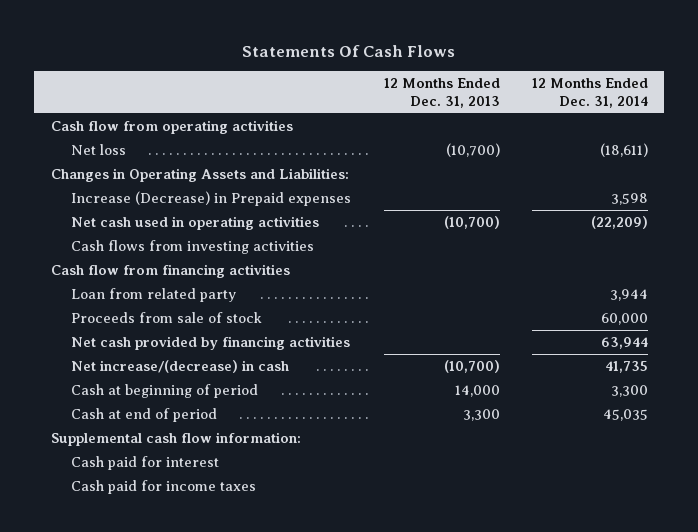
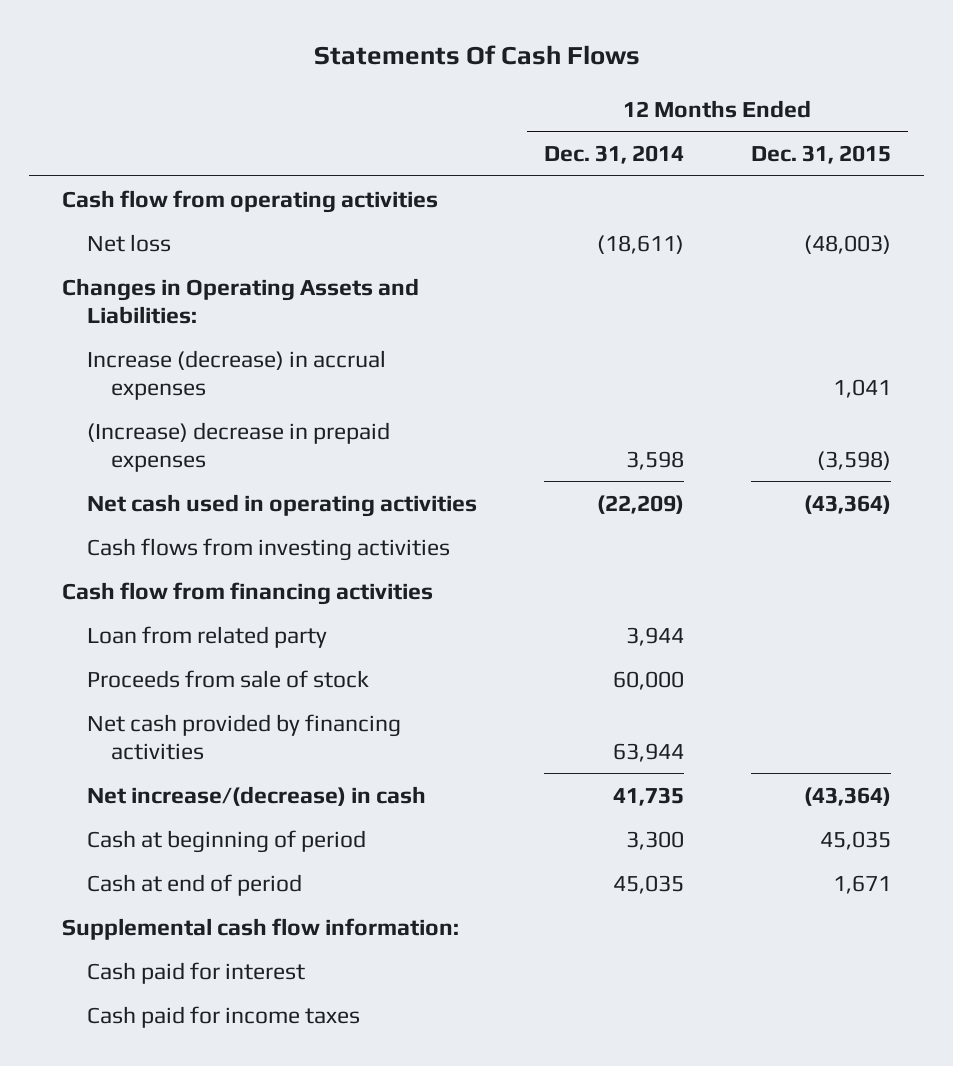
- | 12 Months Ended Dec. 31, 2013 | 12 Months Ended Dec. 31, 2014
+ | 12 Months Ended Dec. 31, 2014 | 12 Months Ended Dec. 31, 2015
- Increase (Decrease) in Prepaid expenses | | 3,598
+ Increase (decrease) in accrual expenses | | 1,041
+ (Increase) decrease in prepaid expenses | 3,598 | (3,598)

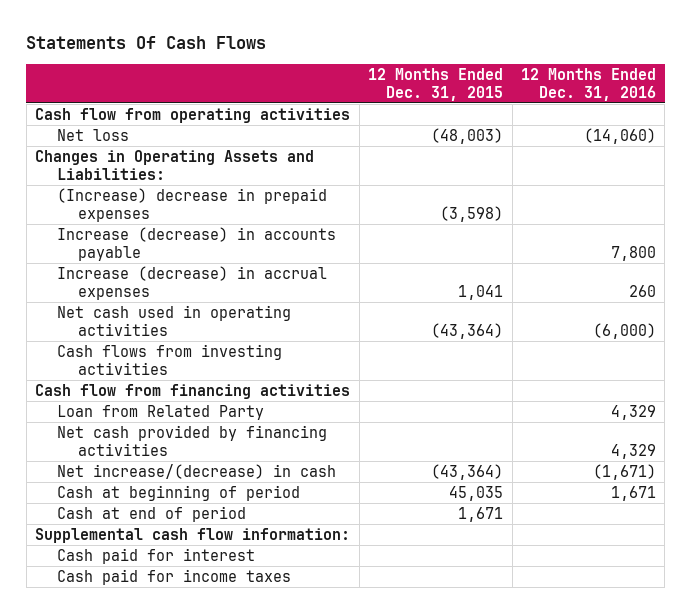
- | 12 Months Ended Dec. 31, 2014 | 12 Months Ended Dec. 31, 2015
+ | 12 Months Ended Dec. 31, 2015 | 12 Months Ended Dec. 31, 2016
+ Increase (decrease) in accounts payable | | 7,800
moved down: Increase (decrease) in accrual expenses | 1,041 | 260
- Loan from related party | 3,944 |
- Proceeds from sale of stock | 60,000 |
+ Loan from Related Party | | 4,329

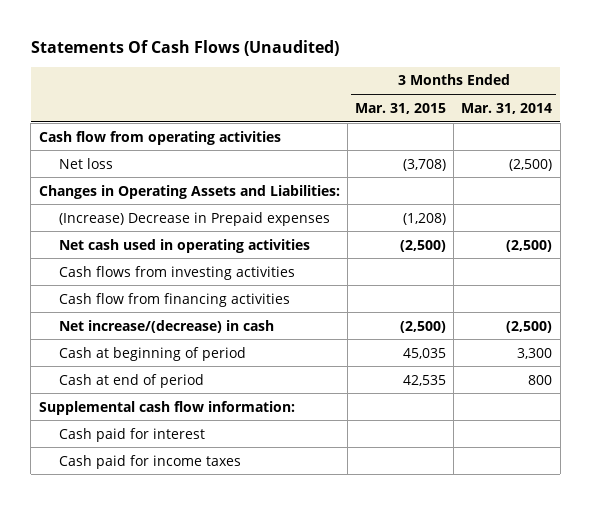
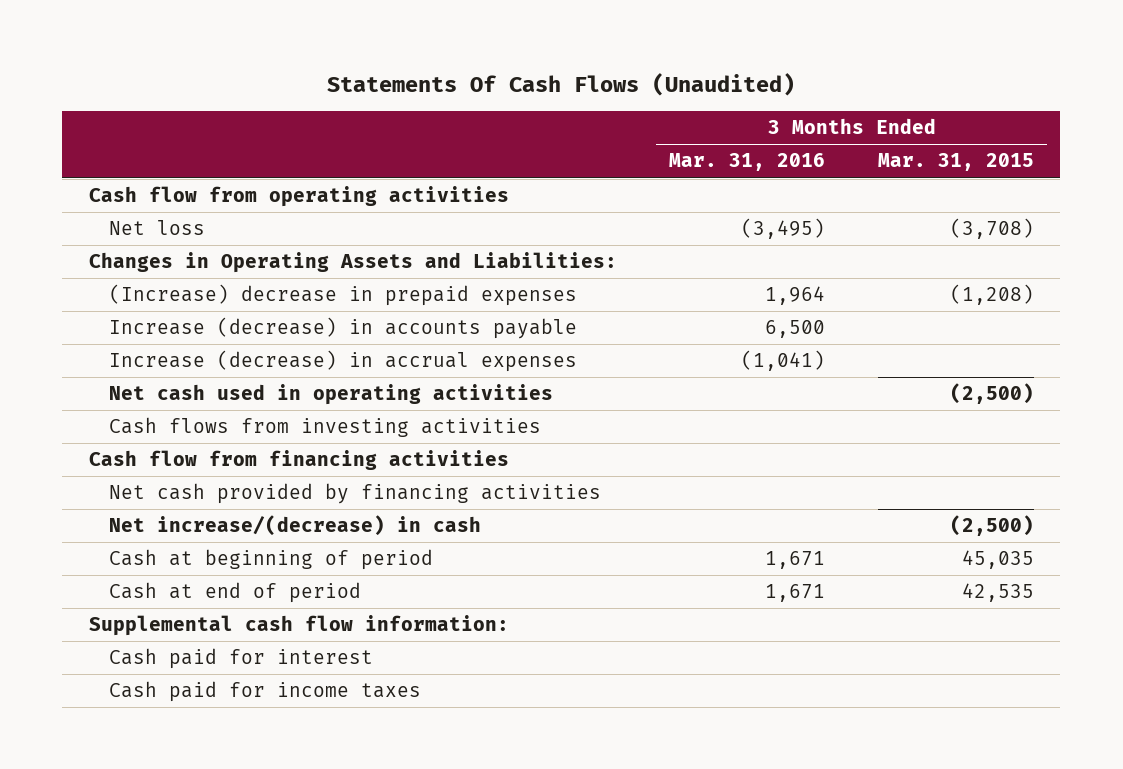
- | 3 Months Ended Mar. 31, 2015 | 3 Months Ended Mar. 31, 2014
+ | 3 Months Ended Mar. 31, 2016 | 3 Months Ended Mar. 31, 2015
- (Increase) Decrease in Prepaid expenses | (1,208) |
+ (Increase) decrease in prepaid expenses | 1,964 | (1,208)
+ Increase (decrease) in accounts payable | 6,500 |
+ Increase (decrease) in accrual expenses | (1,041) |
+ Net cash provided by financing activities

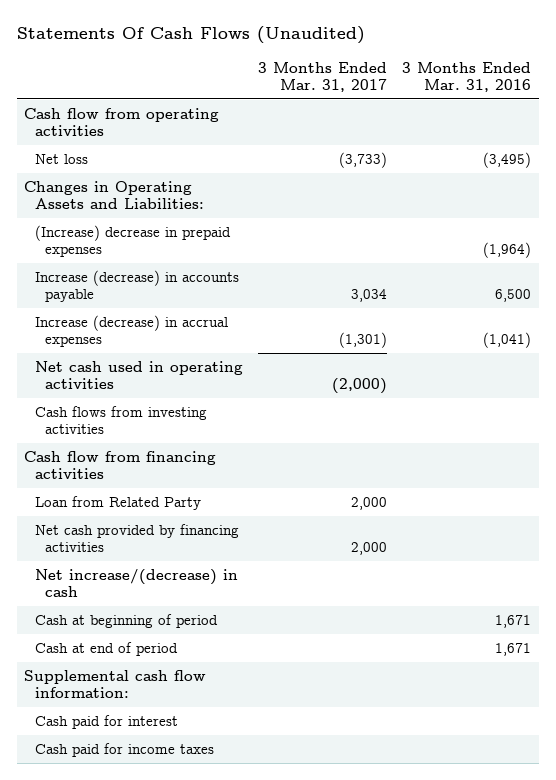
- | 3 Months Ended Mar. 31, 2016 | 3 Months Ended Mar. 31, 2015
+ | 3 Months Ended Mar. 31, 2017 | 3 Months Ended Mar. 31, 2016
- (Increase) decrease in prepaid expenses | 1,964 | (1,208)
+ (Increase) decrease in prepaid expenses | | (1,964)
+ Loan from Related Party | 2,000 |

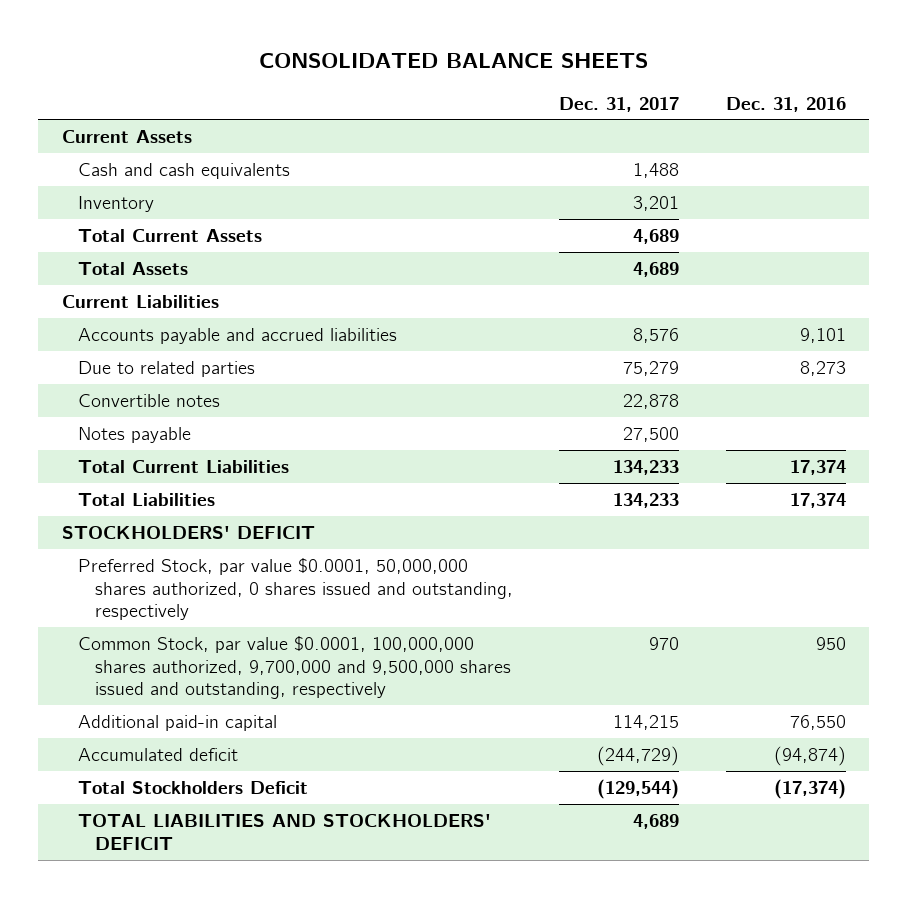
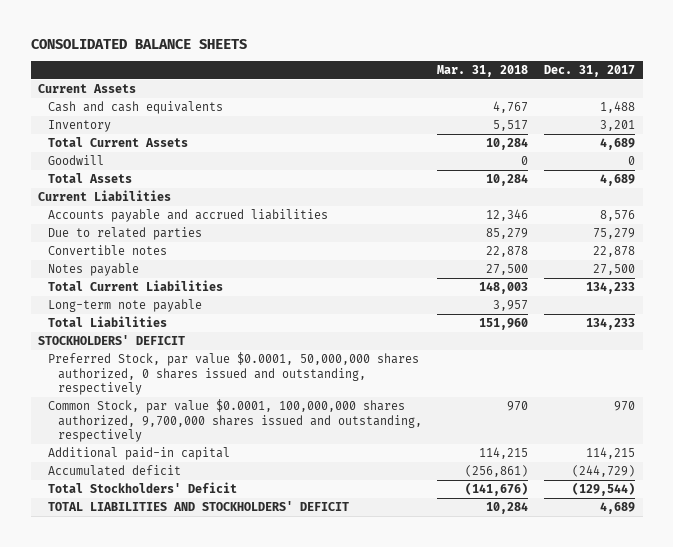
- | Dec. 31, 2017 | Dec. 31, 2016
+ | Mar. 31, 2018 | Dec. 31, 2017
+ Goodwill | 0 | 0
+ Long-term note payable | 3,957 |
- Common Stock, par value $0.0001, 100,000,000 shares authorized, 9,700,000 and 9,500,000 shares issued and outstanding, respectively | 970 | 950
+ Common Stock, par value $0.0001, 100,000,000 shares authorized, 9,700,000 shares issued and outstanding, respectively | 970 | 970
- Total Stockholders Deficit | (129,544) | (17,374)
+ Total Stockholders' Deficit | (141,676) | (129,544)

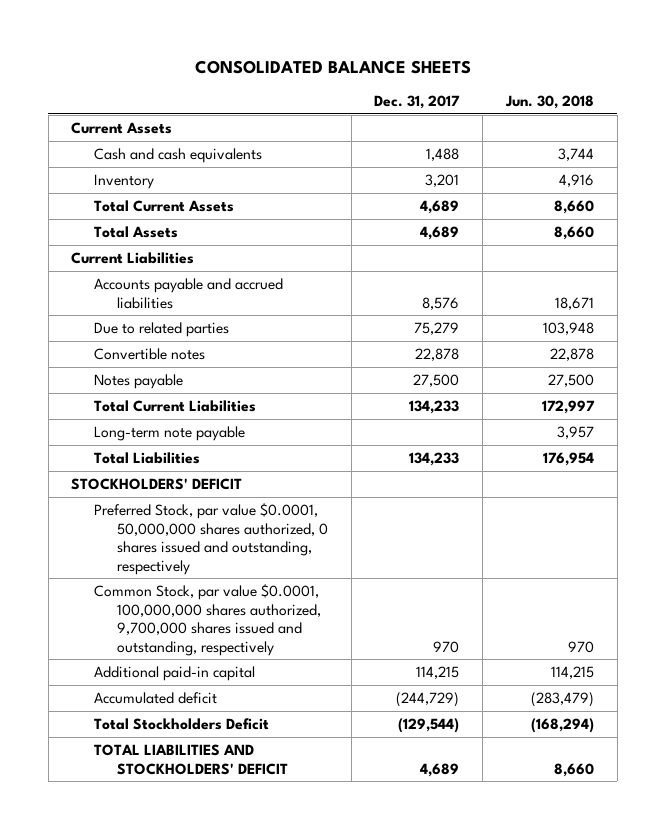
- | Mar. 31, 2018 | Dec. 31, 2017
+ | Dec. 31, 2017 | Jun. 30, 2018
- Goodwill | 0 | 0
- Total Stockholders' Deficit | (141,676) | (129,544)
+ Total Stockholders Deficit | (129,544) | (168,294)

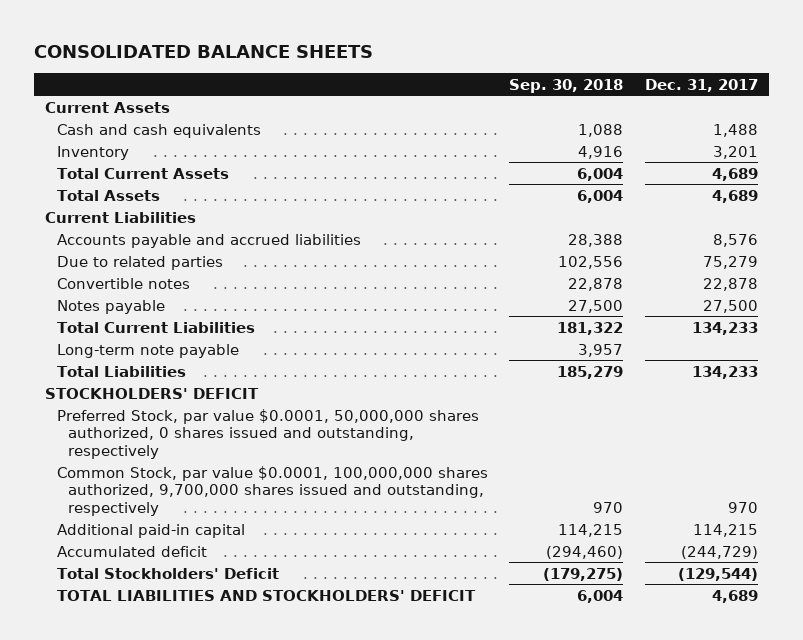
- | Dec. 31, 2017 | Jun. 30, 2018
+ | Sep. 30, 2018 | Dec. 31, 2017
- Total Stockholders Deficit | (129,544) | (168,294)
+ Total Stockholders' Deficit | (179,275) | (129,544)

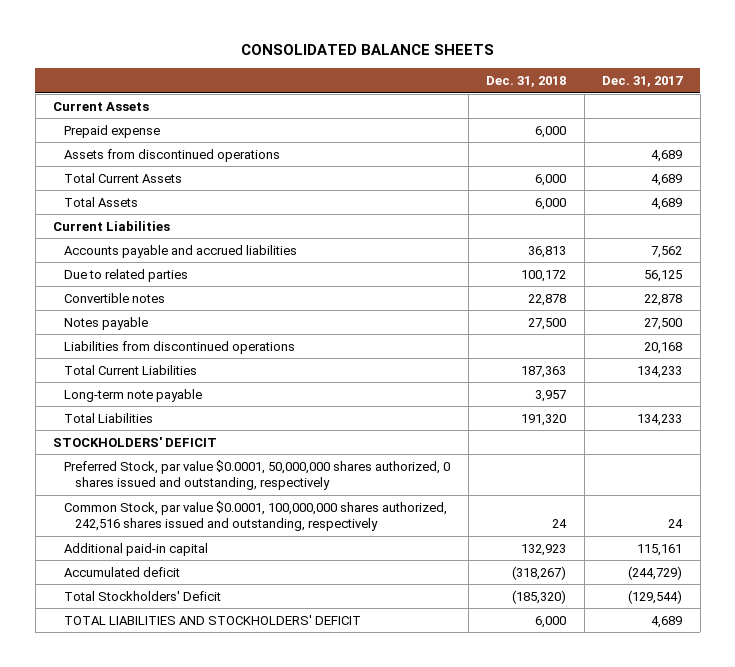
- | Sep. 30, 2018 | Dec. 31, 2017
+ | Dec. 31, 2018 | Dec. 31, 2017
- Cash and cash equivalents | 1,088 | 1,488
- Inventory | 4,916 | 3,201
+ Prepaid expense | 6,000 |
+ Assets from discontinued operations | | 4,689
- Accounts payable and accrued liabilities | 28,388 | 8,576
- Due to related parties | 102,556 | 75,279
+ Accounts payable and accrued liabilities | 36,813 | 7,562
+ Due to related parties | 100,172 | 56,125
+ Liabilities from discontinued operations | | 20,168
- Common Stock, par value $0.0001, 100,000,000 shares authorized, 9,700,000 shares issued and outstanding, respectively | 970 | 970
- Additional paid-in capital | 114,215 | 114,215
+ Common Stock, par value $0.0001, 100,000,000 shares authorized, 242,516 shares issued and outstanding, respectively | 24 | 24
+ Additional paid-in capital | 132,923 | 115,161

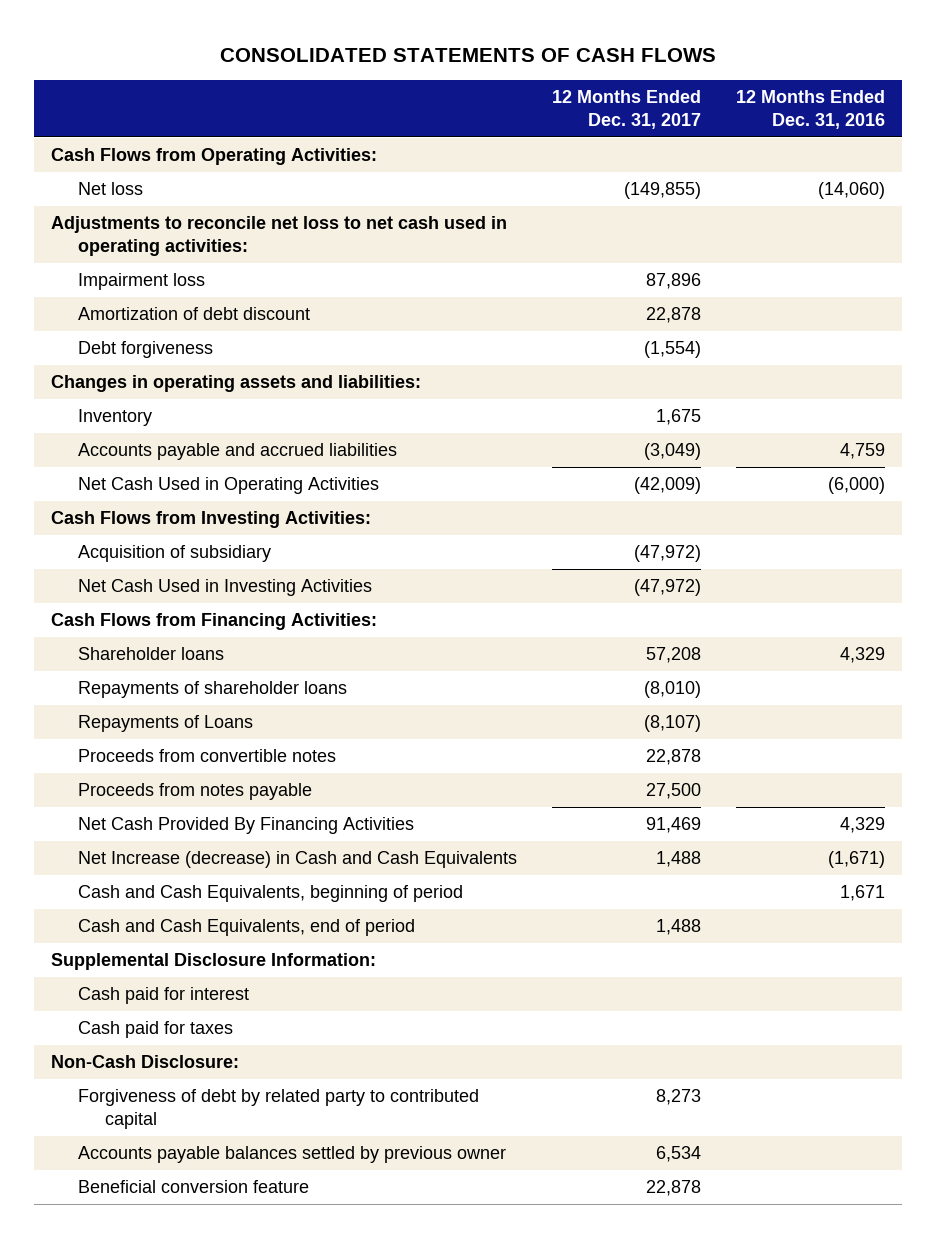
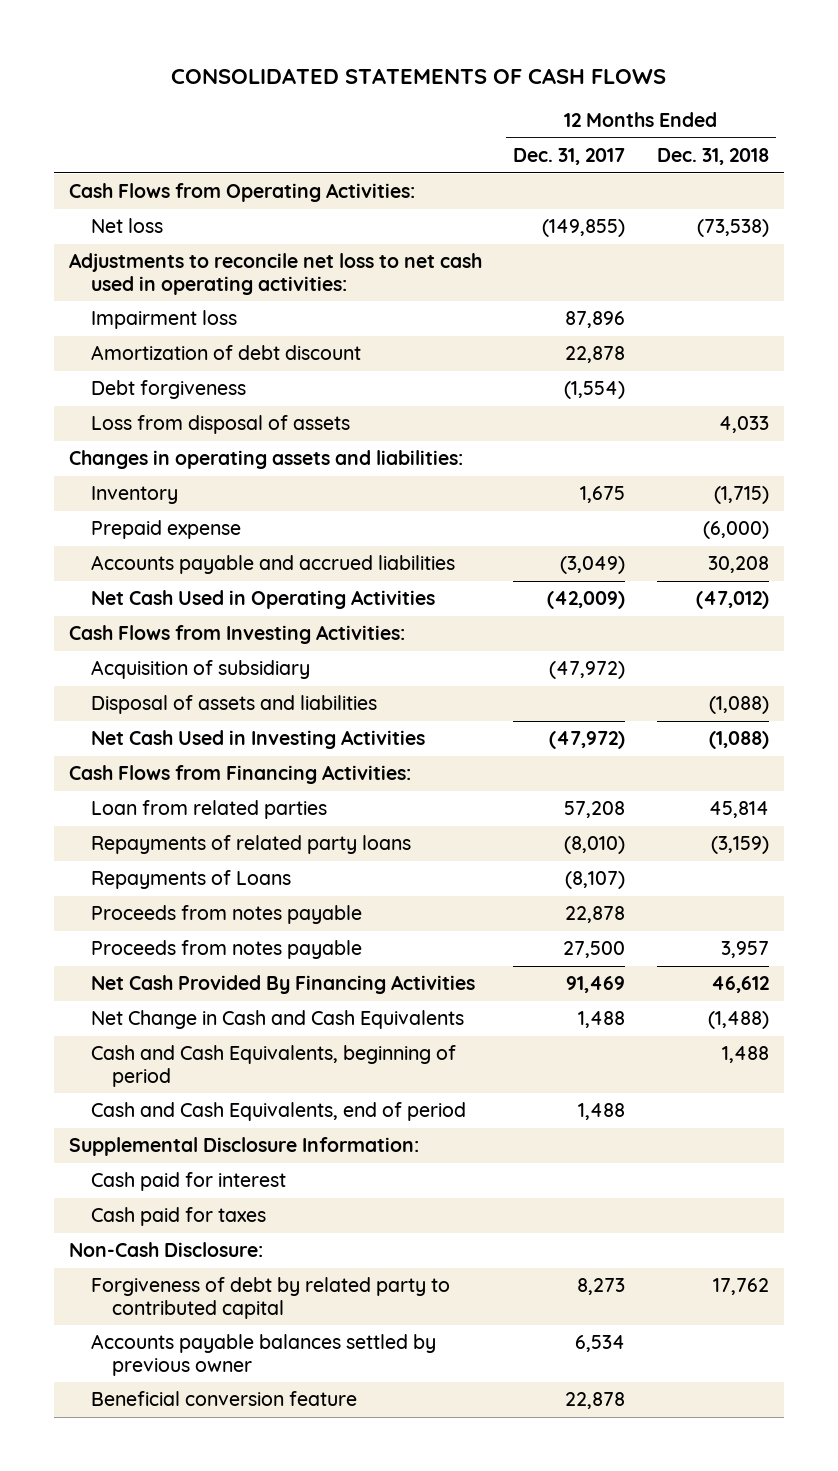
- | 12 Months Ended Dec. 31, 2017 | 12 Months Ended Dec. 31, 2016
+ | 12 Months Ended Dec. 31, 2017 | 12 Months Ended Dec. 31, 2018
+ Loss from disposal of assets | | 4,033
+ Prepaid expense | | (6,000)
+ Disposal of assets and liabilities | | (1,088)
- Shareholder loans | 57,208 | 4,329
- Repayments of shareholder loans | (8,010) |
+ Loan from related parties | 57,208 | 45,814
+ Repayments of related party loans | (8,010) | (3,159)
- Proceeds from convertible notes | 22,878 |
+ Proceeds from notes payable | 22,878 |
- Net Increase (decrease) in Cash and Cash Equivalents | 1,488 | (1,671)
+ Net Change in Cash and Cash Equivalents | 1,488 | (1,488)

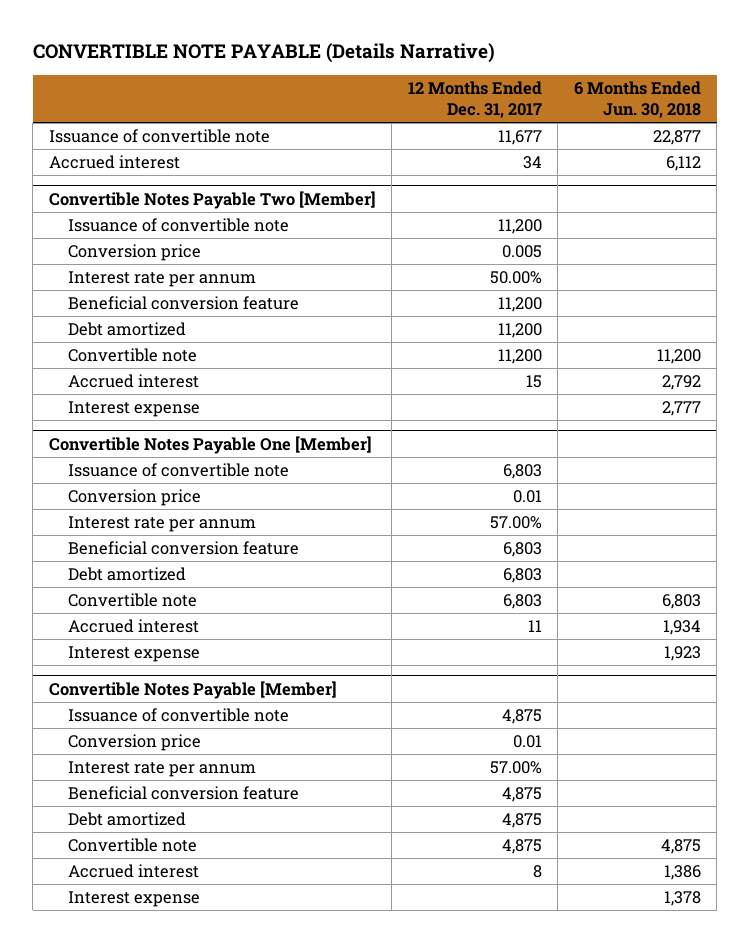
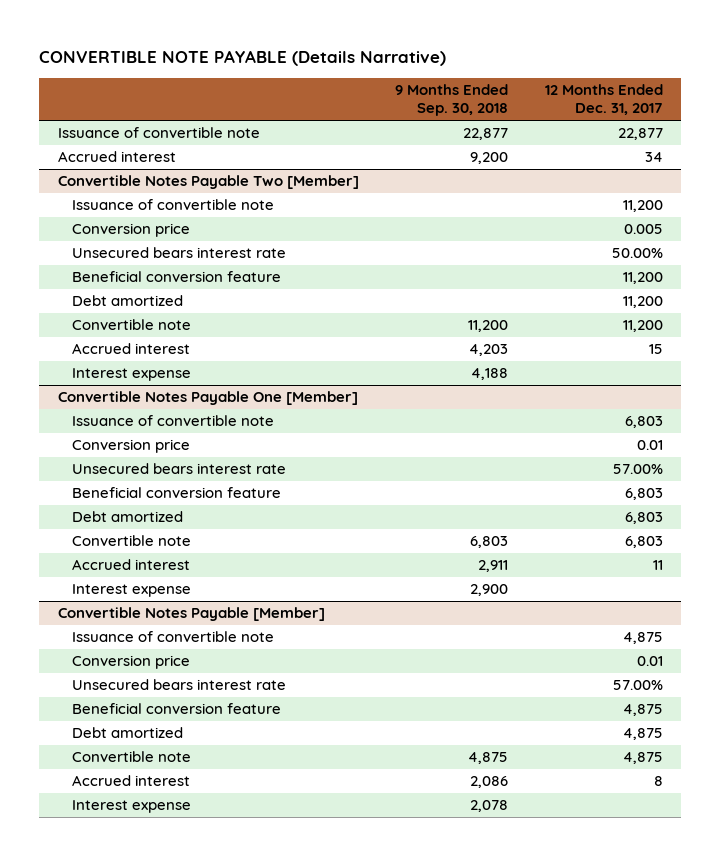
- | 12 Months Ended Dec. 31, 2017 | 6 Months Ended Jun. 30, 2018
+ | 9 Months Ended Sep. 30, 2018 | 12 Months Ended Dec. 31, 2017
- Issuance of convertible note | 11,677 | 22,877
+ Issuance of convertible note | 22,877 | 22,877
@ Convertible Notes Payable Two [Member]
- Interest rate per annum | 50.00% |
+ Unsecured bears interest rate | | 50.00%
@ Convertible Notes Payable One [Member]
- Interest rate per annum | 57.00% |
+ Unsecured bears interest rate | | 57.00%
@ Convertible Notes Payable [Member]
- Interest rate per annum | 57.00% |
+ Unsecured bears interest rate | | 57.00%

